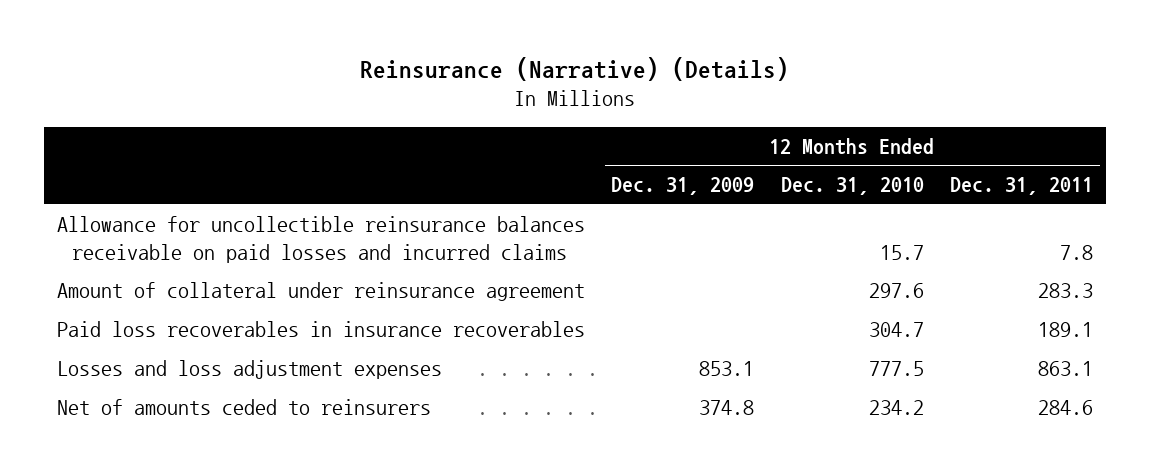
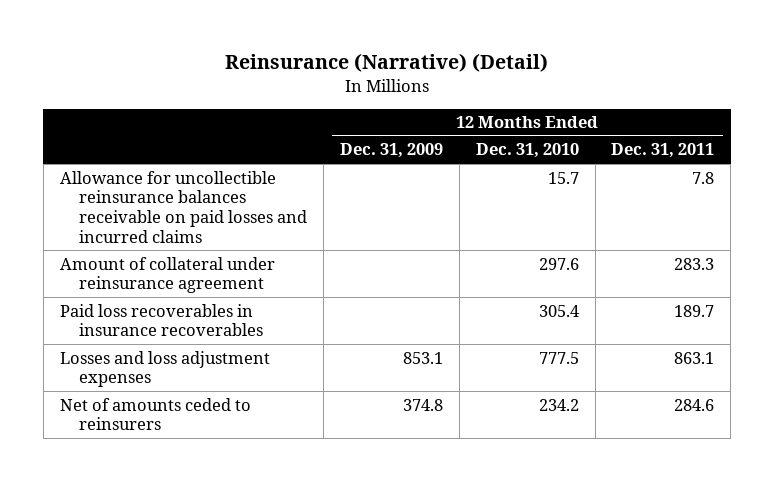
- Reinsurance (Narrative) (Details)
+ Reinsurance (Narrative) (Detail)
- Paid loss recoverables in insurance recoverables | | 304.7 | 189.1
+ Paid loss recoverables in insurance recoverables | | 305.4 | 189.7

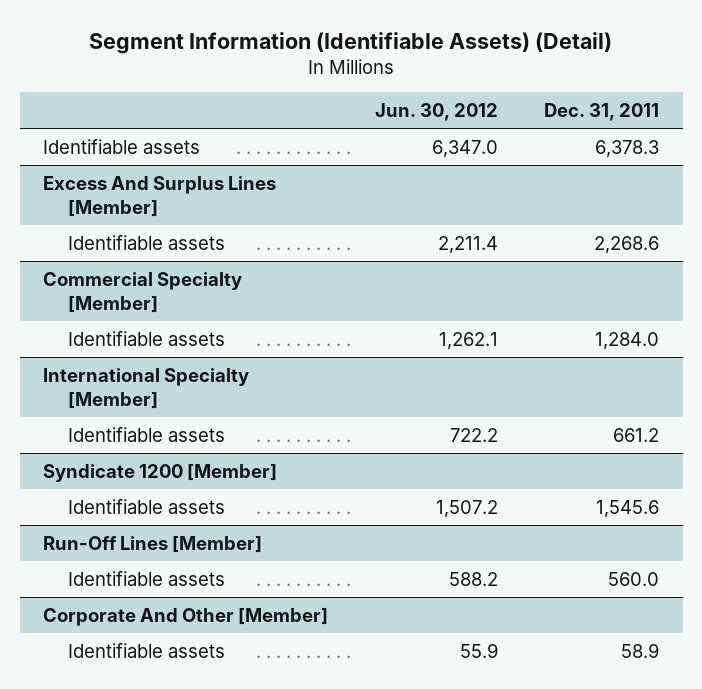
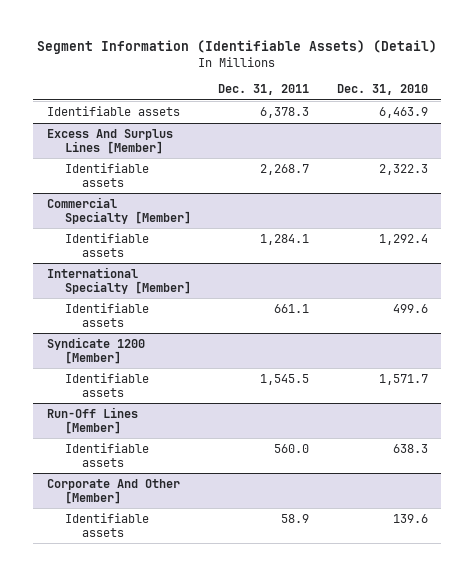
- | Jun. 30, 2012 | Dec. 31, 2011
+ | Dec. 31, 2011 | Dec. 31, 2010
@ Excess And Surplus Lines [Member]
- Identifiable assets | 2,211.4 | 2,268.6
+ Identifiable assets | 2,268.7 | 2,322.3
@ Commercial Specialty [Member]
- Identifiable assets | 1,262.1 | 1,284.0
+ Identifiable assets | 1,284.1 | 1,292.4
@ International Specialty [Member]
- Identifiable assets | 722.2 | 661.2
+ Identifiable assets | 661.1 | 499.6
@ Syndicate 1200 [Member]
- Identifiable assets | 1,507.2 | 1,545.6
+ Identifiable assets | 1,545.5 | 1,571.7

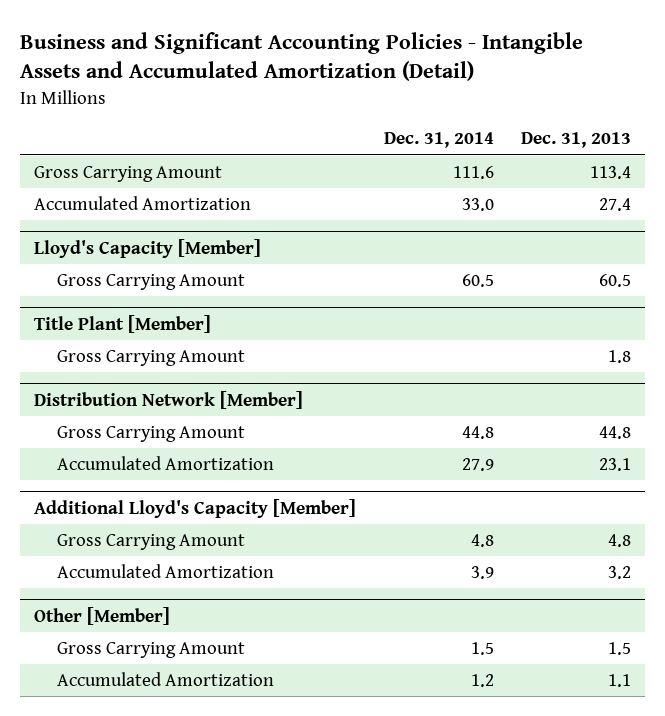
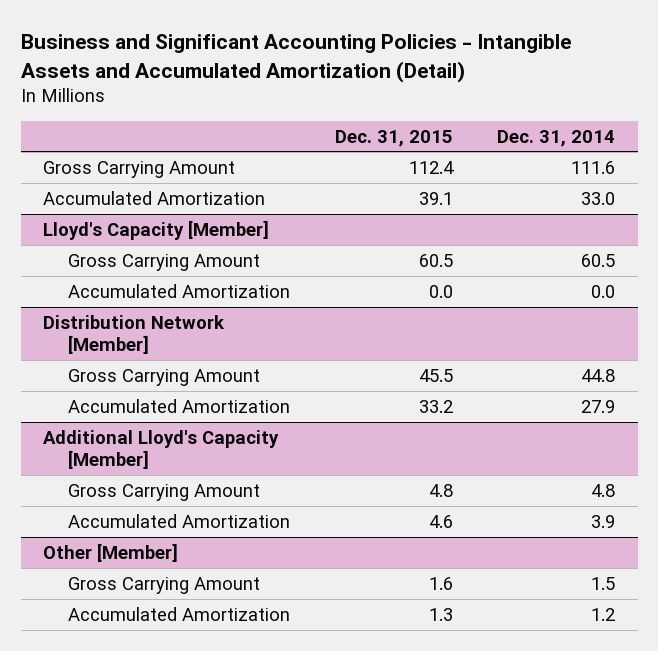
- | Dec. 31, 2014 | Dec. 31, 2013
+ | Dec. 31, 2015 | Dec. 31, 2014
- Title Plant [Member]
- Gross Carrying Amount | | 1.8
@ Lloyd's Capacity [Member]
+ Accumulated Amortization | 0.0 | 0.0

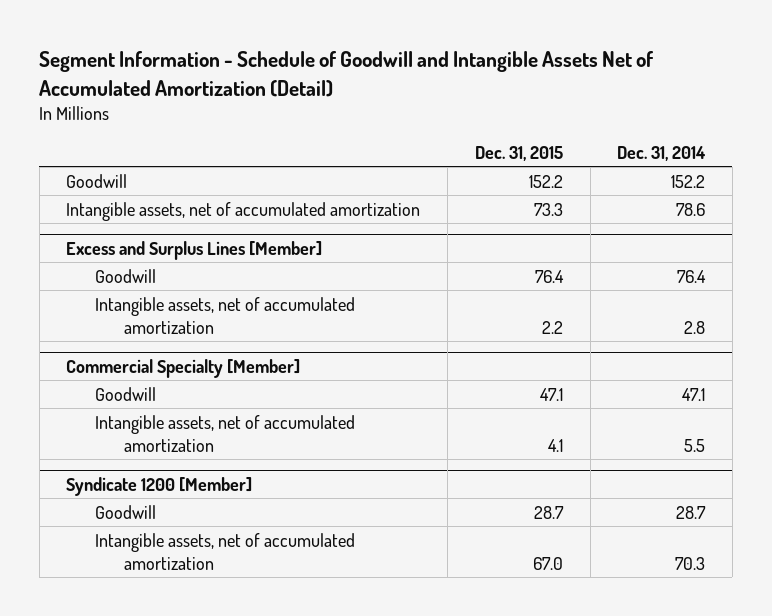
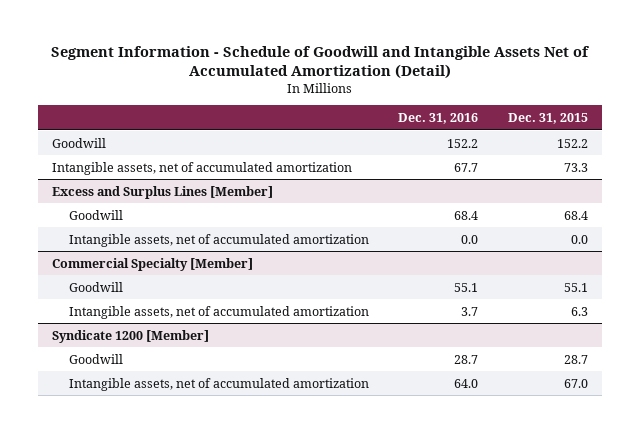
- | Dec. 31, 2015 | Dec. 31, 2014
+ | Dec. 31, 2016 | Dec. 31, 2015
@ Excess and Surplus Lines [Member]
- Goodwill | 76.4 | 76.4
- Intangible assets, net of accumulated amortization | 2.2 | 2.8
+ Goodwill | 68.4 | 68.4
+ Intangible assets, net of accumulated amortization | 0.0 | 0.0
@ Commercial Specialty [Member]
- Goodwill | 47.1 | 47.1
- Intangible assets, net of accumulated amortization | 4.1 | 5.5
+ Goodwill | 55.1 | 55.1
+ Intangible assets, net of accumulated amortization | 3.7 | 6.3

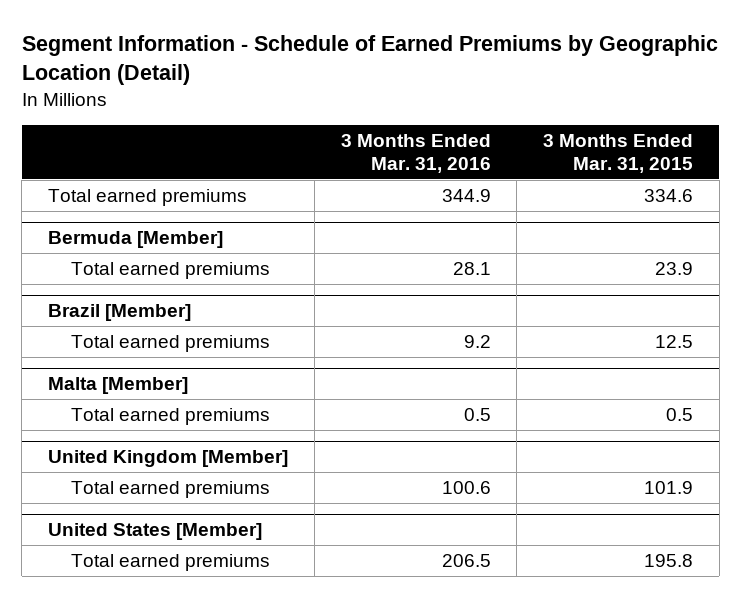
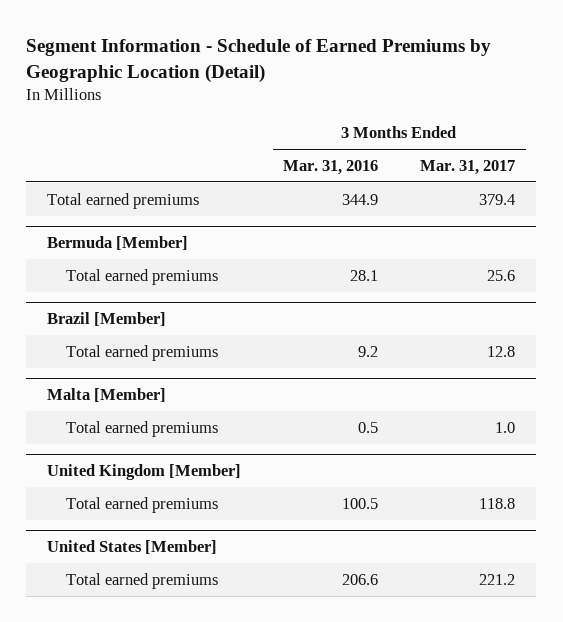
- | 3 Months Ended Mar. 31, 2016 | 3 Months Ended Mar. 31, 2015
+ | 3 Months Ended Mar. 31, 2016 | 3 Months Ended Mar. 31, 2017
@ United Kingdom [Member]
- Total earned premiums | 100.6 | 101.9
+ Total earned premiums | 100.5 | 118.8
@ United States [Member]
- Total earned premiums | 206.5 | 195.8
+ Total earned premiums | 206.6 | 221.2

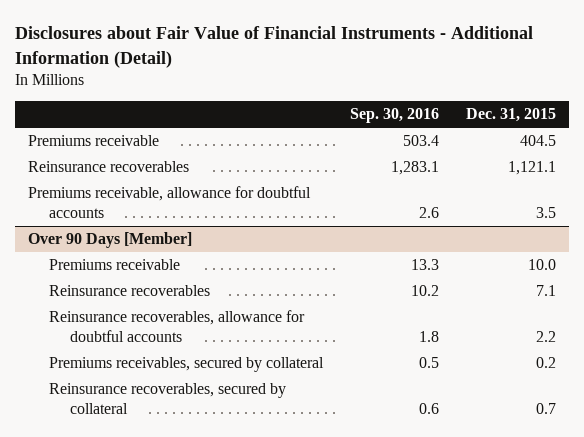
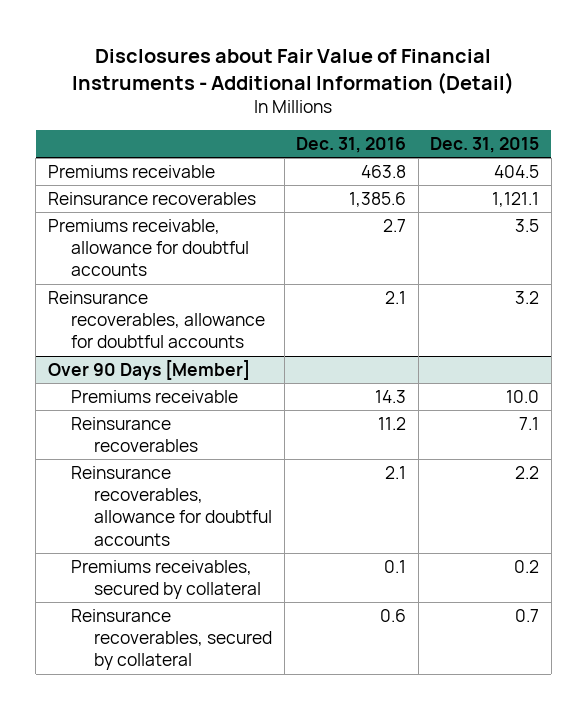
- | Sep. 30, 2016 | Dec. 31, 2015
+ | Dec. 31, 2016 | Dec. 31, 2015
+ Reinsurance recoverables, allowance for doubtful accounts | 2.1 | 3.2

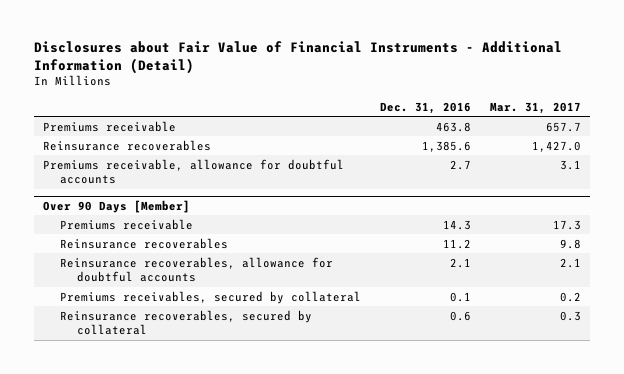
- | Dec. 31, 2016 | Dec. 31, 2015
+ | Dec. 31, 2016 | Mar. 31, 2017
- Reinsurance recoverables, allowance for doubtful accounts | 2.1 | 3.2

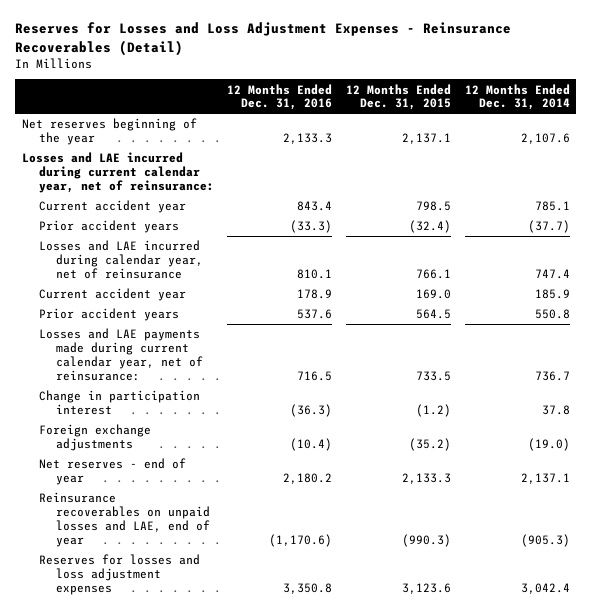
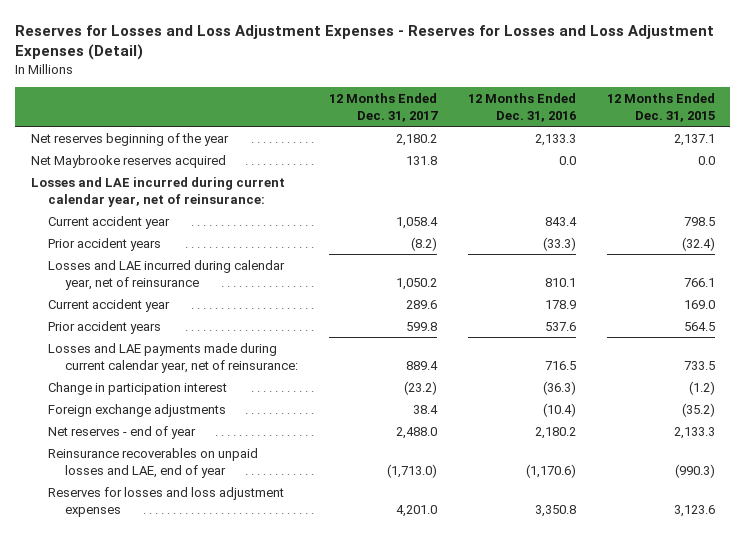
- Reserves for Losses and Loss Adjustment Expenses - Reinsurance Recoverables (Detail)
+ Reserves for Losses and Loss Adjustment Expenses - Reserves for Losses and Loss Adjustment Expenses (Detail)
- | 12 Months Ended Dec. 31, 2016 | 12 Months Ended Dec. 31, 2015 | 12 Months Ended Dec. 31, 2014
+ | 12 Months Ended Dec. 31, 2017 | 12 Months Ended Dec. 31, 2016 | 12 Months Ended Dec. 31, 2015
+ Net Maybrooke reserves acquired | 131.8 | 0.0 | 0.0

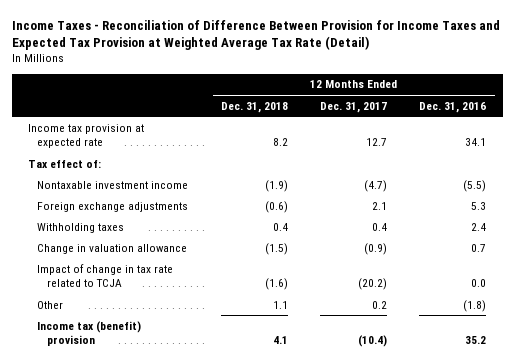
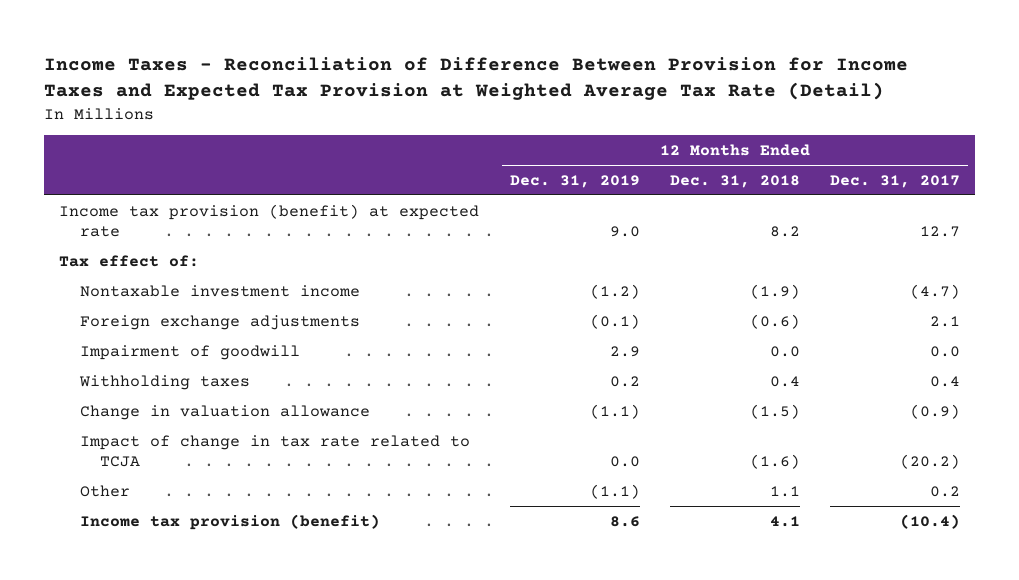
- | 12 Months Ended Dec. 31, 2018 | 12 Months Ended Dec. 31, 2017 | 12 Months Ended Dec. 31, 2016
+ | 12 Months Ended Dec. 31, 2019 | 12 Months Ended Dec. 31, 2018 | 12 Months Ended Dec. 31, 2017
- Income tax provision at expected rate | 8.2 | 12.7 | 34.1
+ Income tax provision (benefit) at expected rate | 9.0 | 8.2 | 12.7
+ Impairment of goodwill | 2.9 | 0.0 | 0.0
- Income tax (benefit) provision | 4.1 | (10.4) | 35.2
+ Income tax provision (benefit) | 8.6 | 4.1 | (10.4)

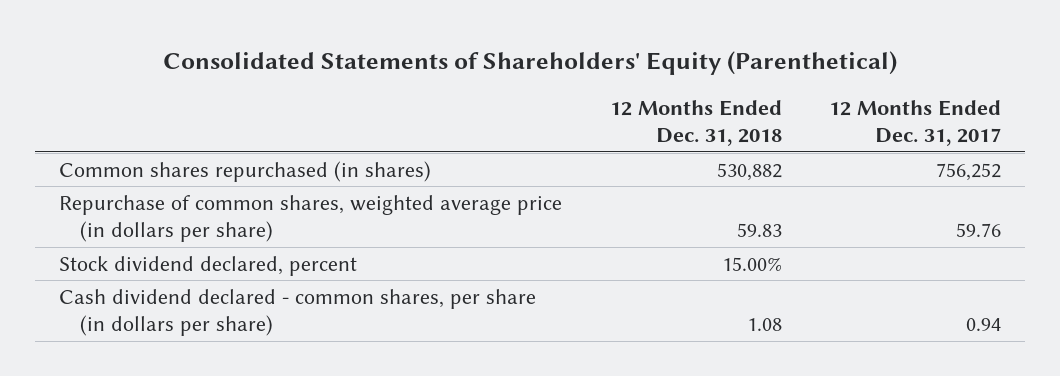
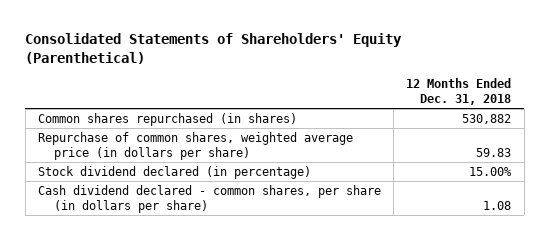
- | 12 Months Ended Dec. 31, 2018 | 12 Months Ended Dec. 31, 2017
+ | 12 Months Ended Dec. 31, 2018
- Stock dividend declared, percent | 15.00% |
+ Stock dividend declared (in percentage) | 15.00%

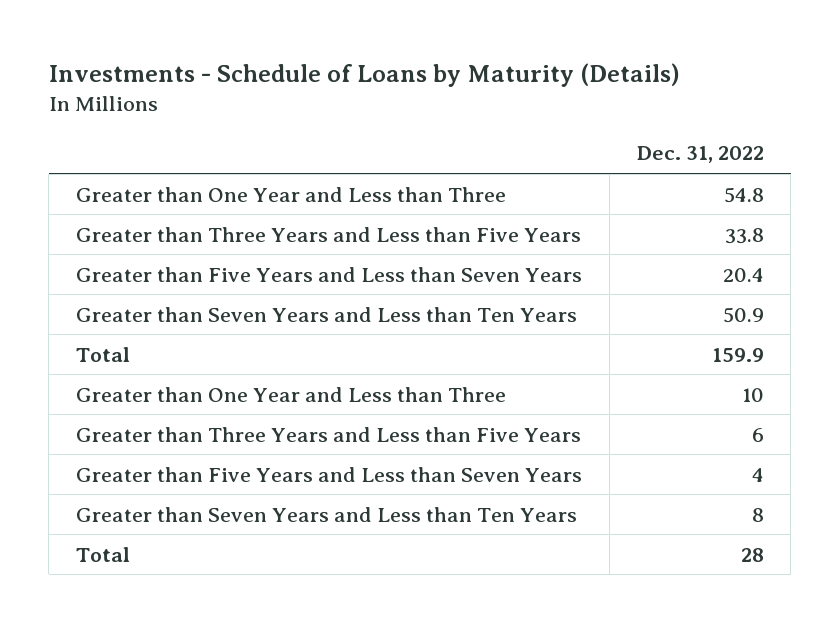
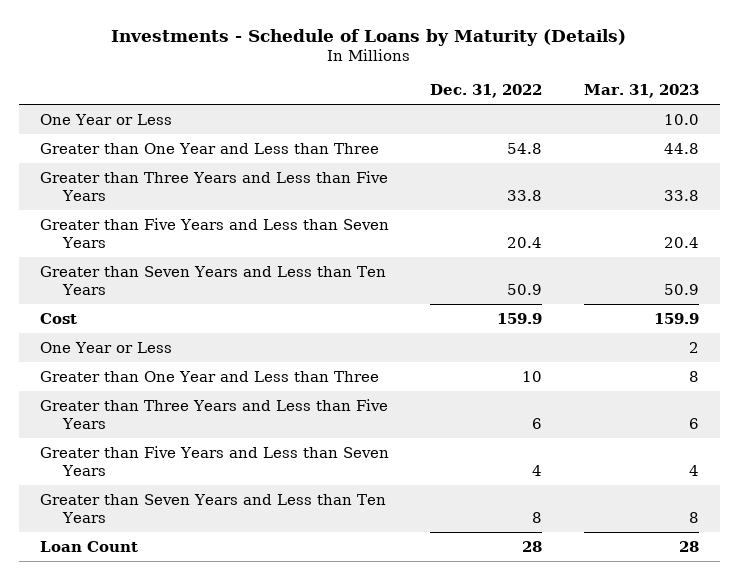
- | Dec. 31, 2022
+ | Dec. 31, 2022 | Mar. 31, 2023
+ One Year or Less | | 10.0
- Total | 159.9
+ Cost | 159.9 | 159.9
+ One Year or Less | | 2
- Total | 28
+ Loan Count | 28 | 28

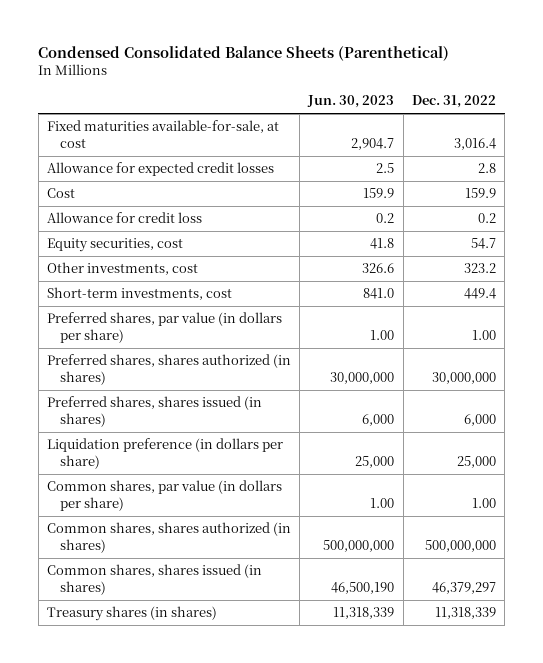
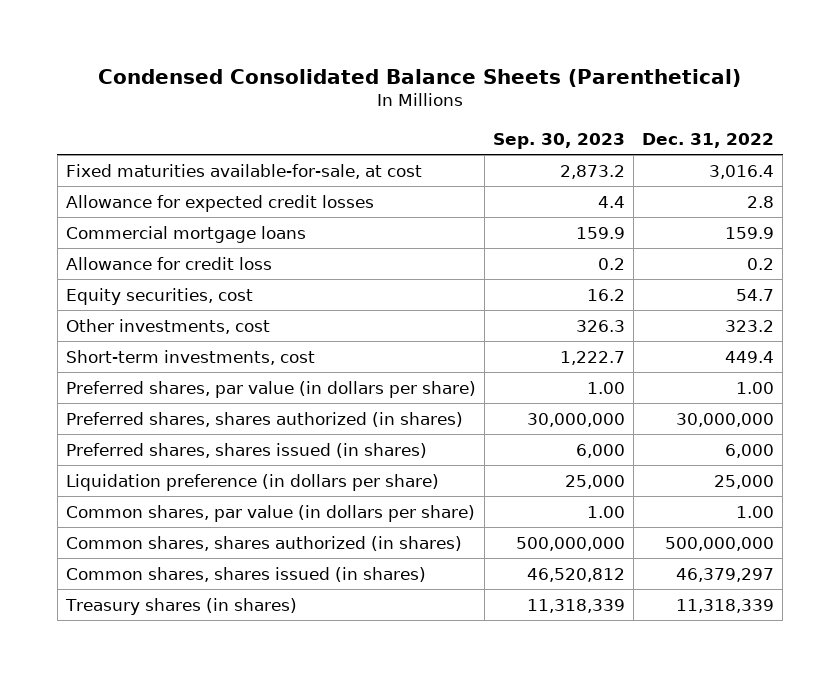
- | Jun. 30, 2023 | Dec. 31, 2022
+ | Sep. 30, 2023 | Dec. 31, 2022
- Cost | 159.9 | 159.9
+ Commercial mortgage loans | 159.9 | 159.9

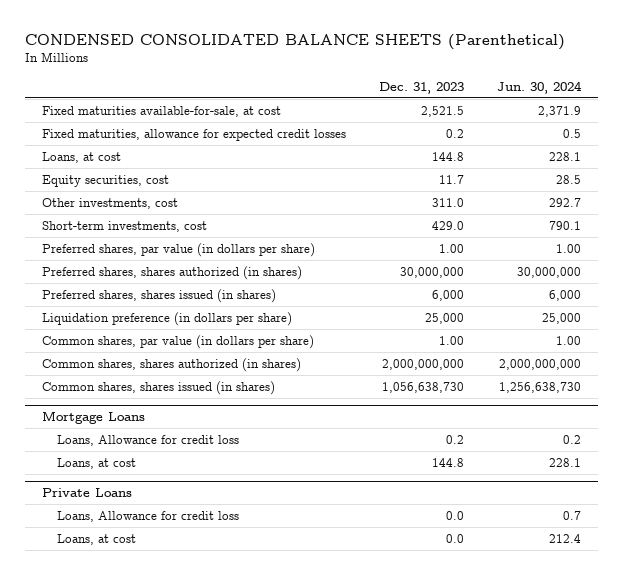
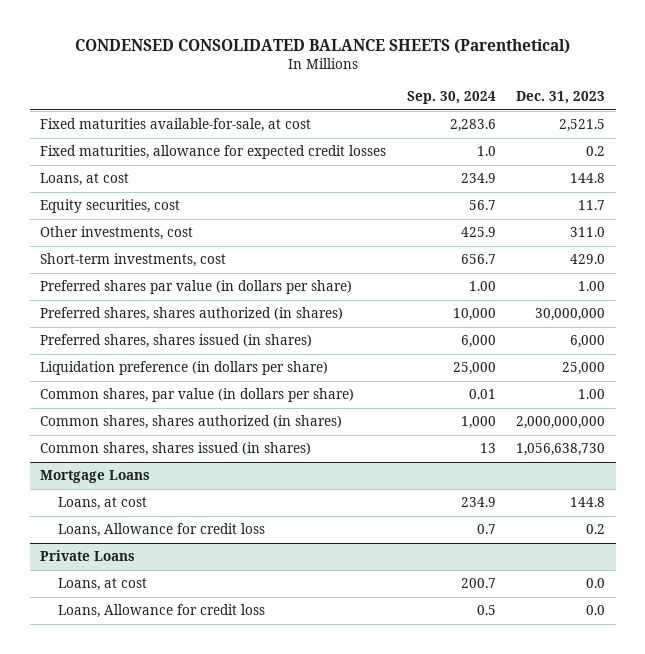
- | Dec. 31, 2023 | Jun. 30, 2024
+ | Sep. 30, 2024 | Dec. 31, 2023
- Preferred shares, par value (in dollars per share) | 1.00 | 1.00
+ Preferred shares par value (in dollars per share) | 1.00 | 1.00
@ Mortgage Loans
moved down: Loans, Allowance for credit loss | 0.7 | 0.2
@ Private Loans
moved down: Loans, Allowance for credit loss | 0.5 | 0.0

